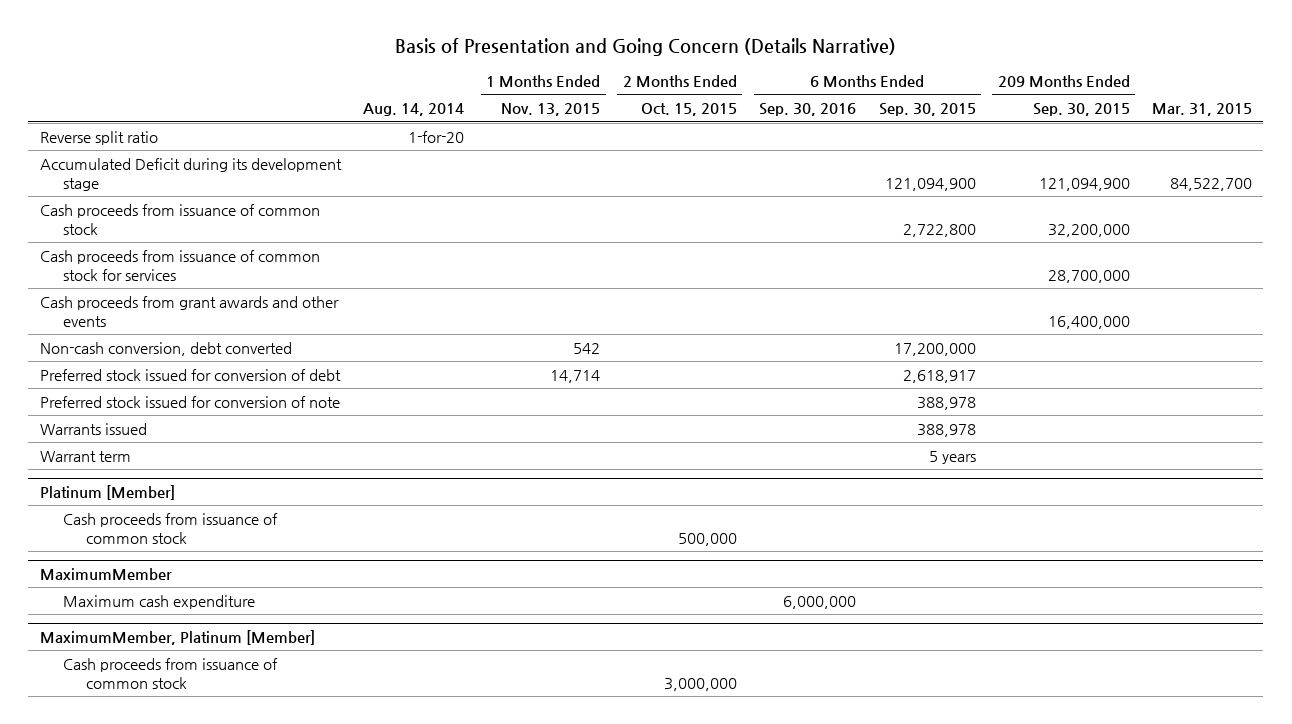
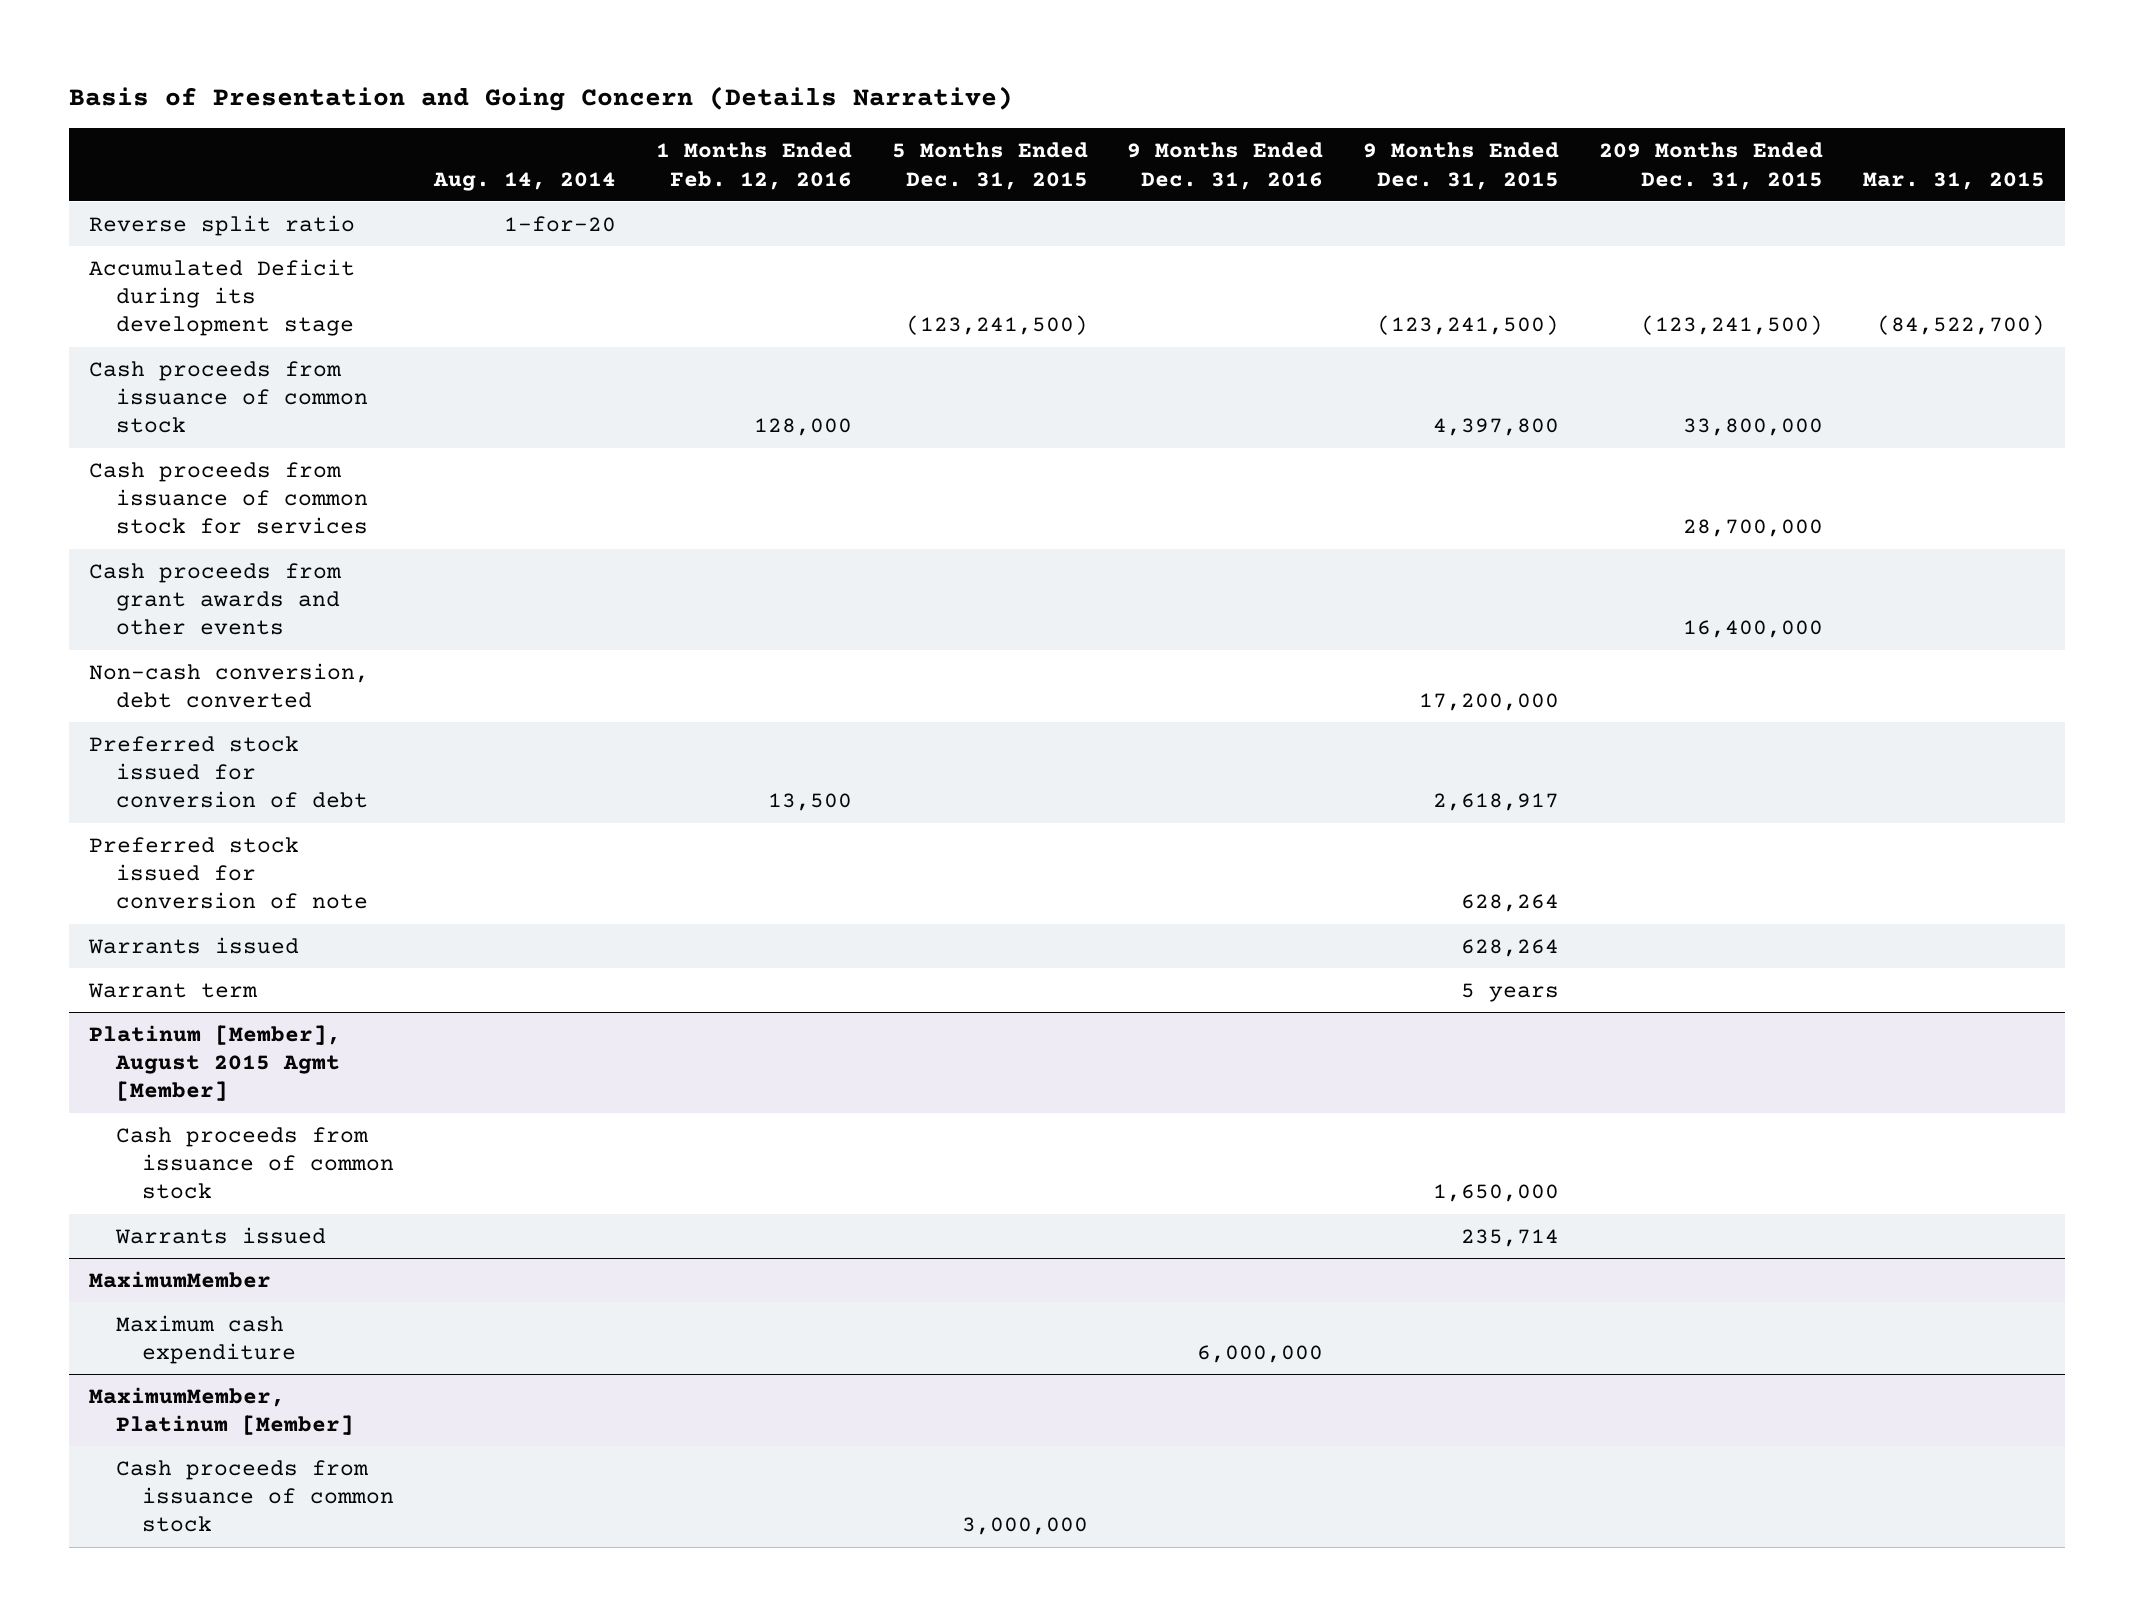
- | Aug. 14, 2014 | 1 Months Ended Nov. 13, 2015 | 2 Months Ended Oct. 15, 2015 | 6 Months Ended Sep. 30, 2016 | 6 Months Ended Sep. 30, 2015 | 209 Months Ended Sep. 30, 2015 | Mar. 31, 2015
+ | Aug. 14, 2014 | 1 Months Ended Feb. 12, 2016 | 5 Months Ended Dec. 31, 2015 | 9 Months Ended Dec. 31, 2016 | 9 Months Ended Dec. 31, 2015 | 209 Months Ended Dec. 31, 2015 | Mar. 31, 2015
- Accumulated Deficit during its development stage | | | | | 121,094,900 | 121,094,900 | 84,522,700
+ Accumulated Deficit during its development stage | | | (123,241,500) | | (123,241,500) | (123,241,500) | (84,522,700)
- Platinum [Member]
+ Platinum [Member], August 2015 Agmt [Member]
+ Warrants issued | | | | | 235,714 | |

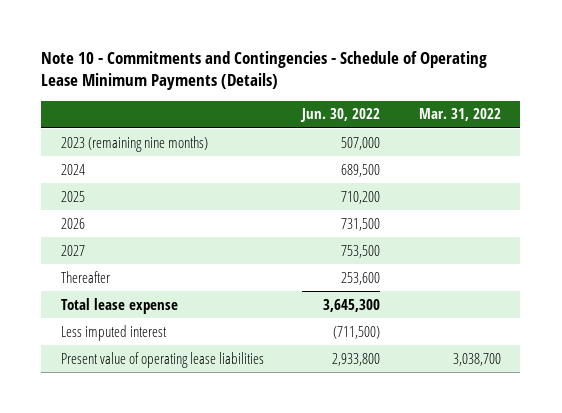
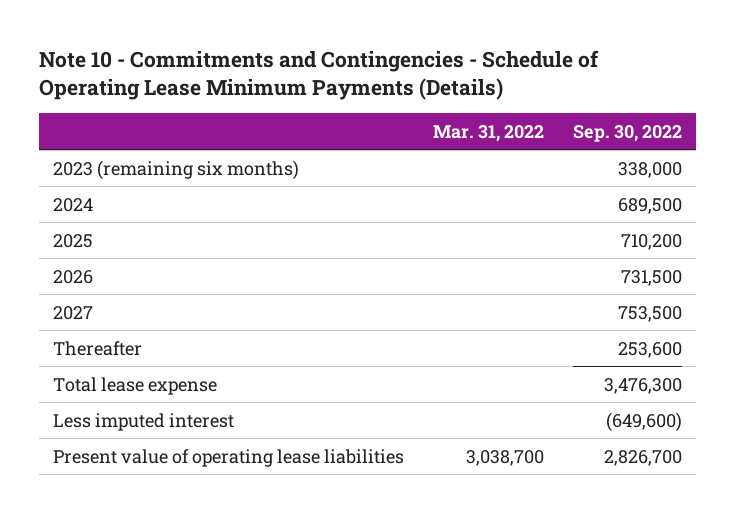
- | Jun. 30, 2022 | Mar. 31, 2022
+ | Mar. 31, 2022 | Sep. 30, 2022
- 2023 (remaining nine months) | 507,000 |
+ 2023 (remaining six months) | | 338,000

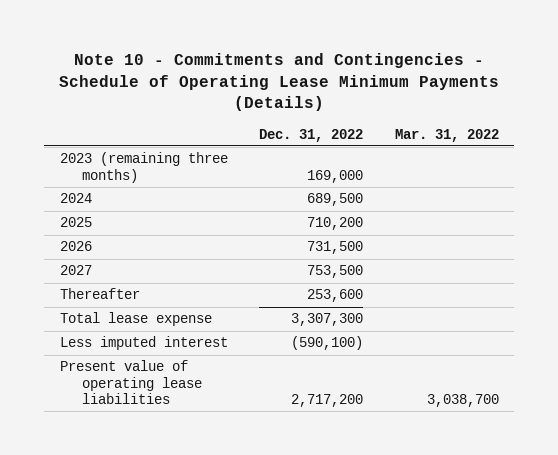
- | Mar. 31, 2022 | Sep. 30, 2022
+ | Dec. 31, 2022 | Mar. 31, 2022
- 2023 (remaining six months) | | 338,000
+ 2023 (remaining three months) | 169,000 |

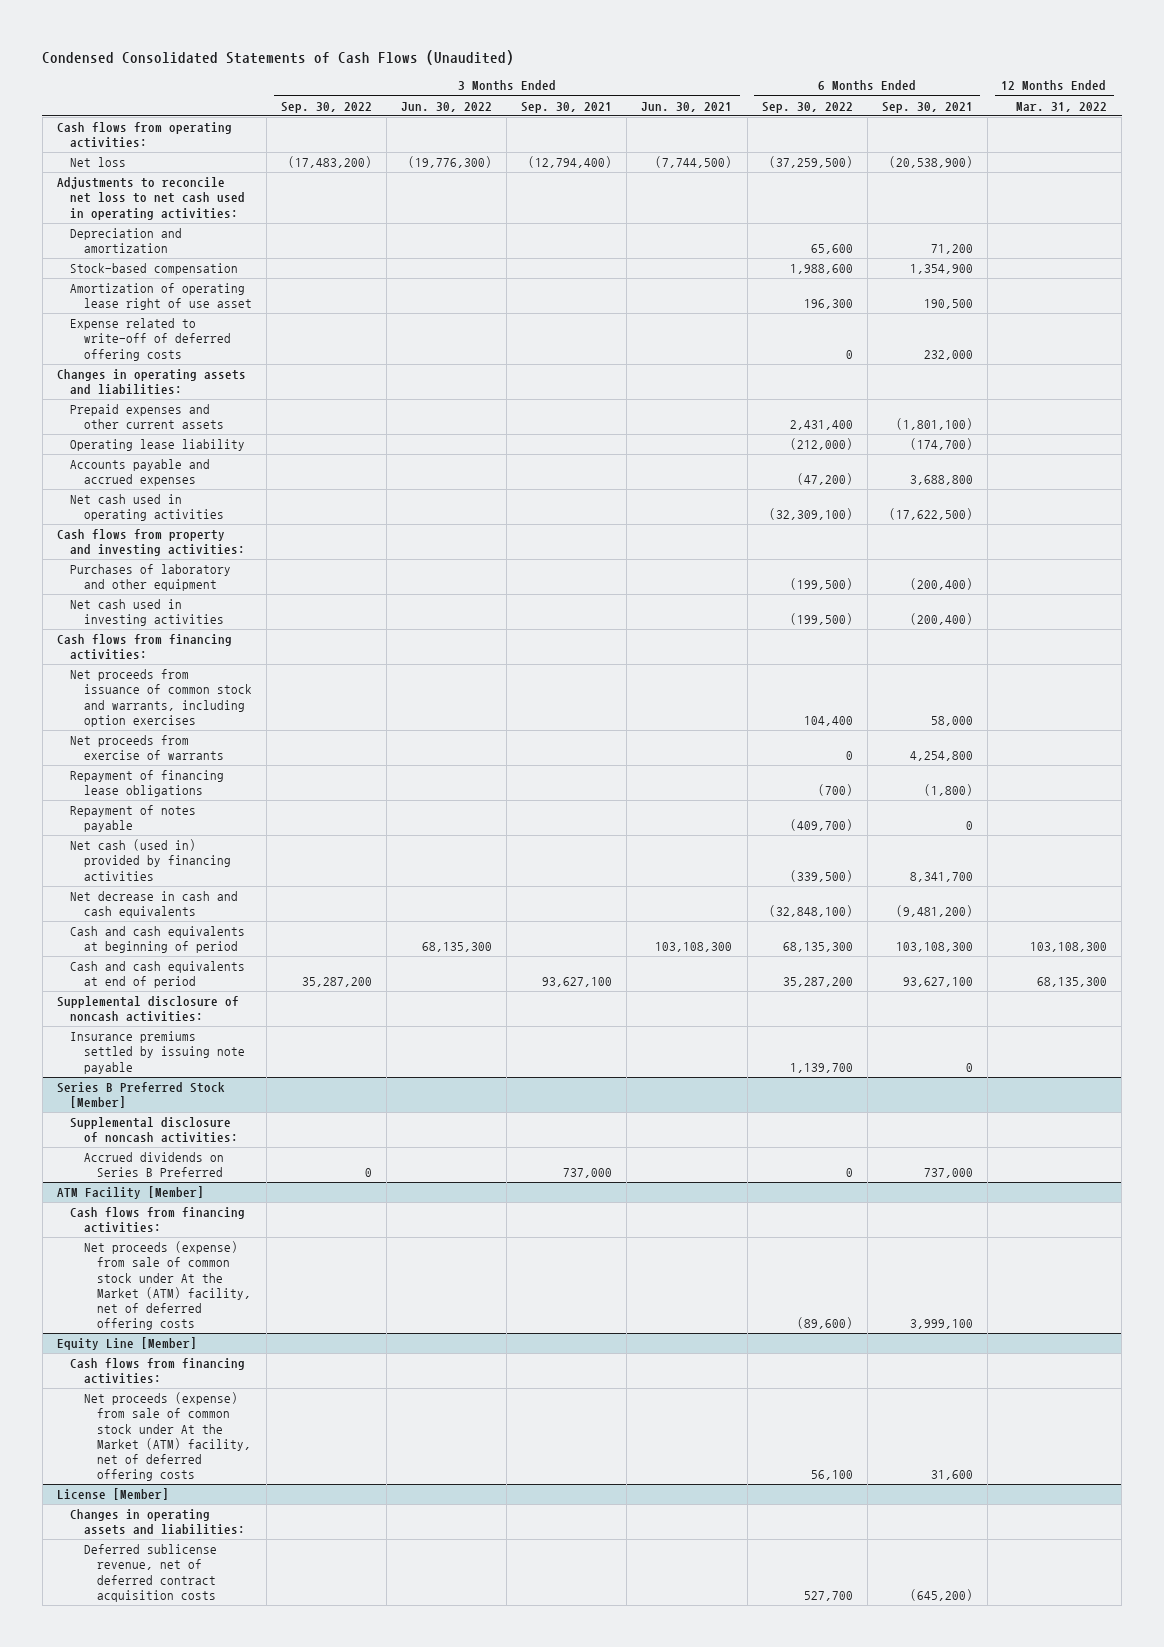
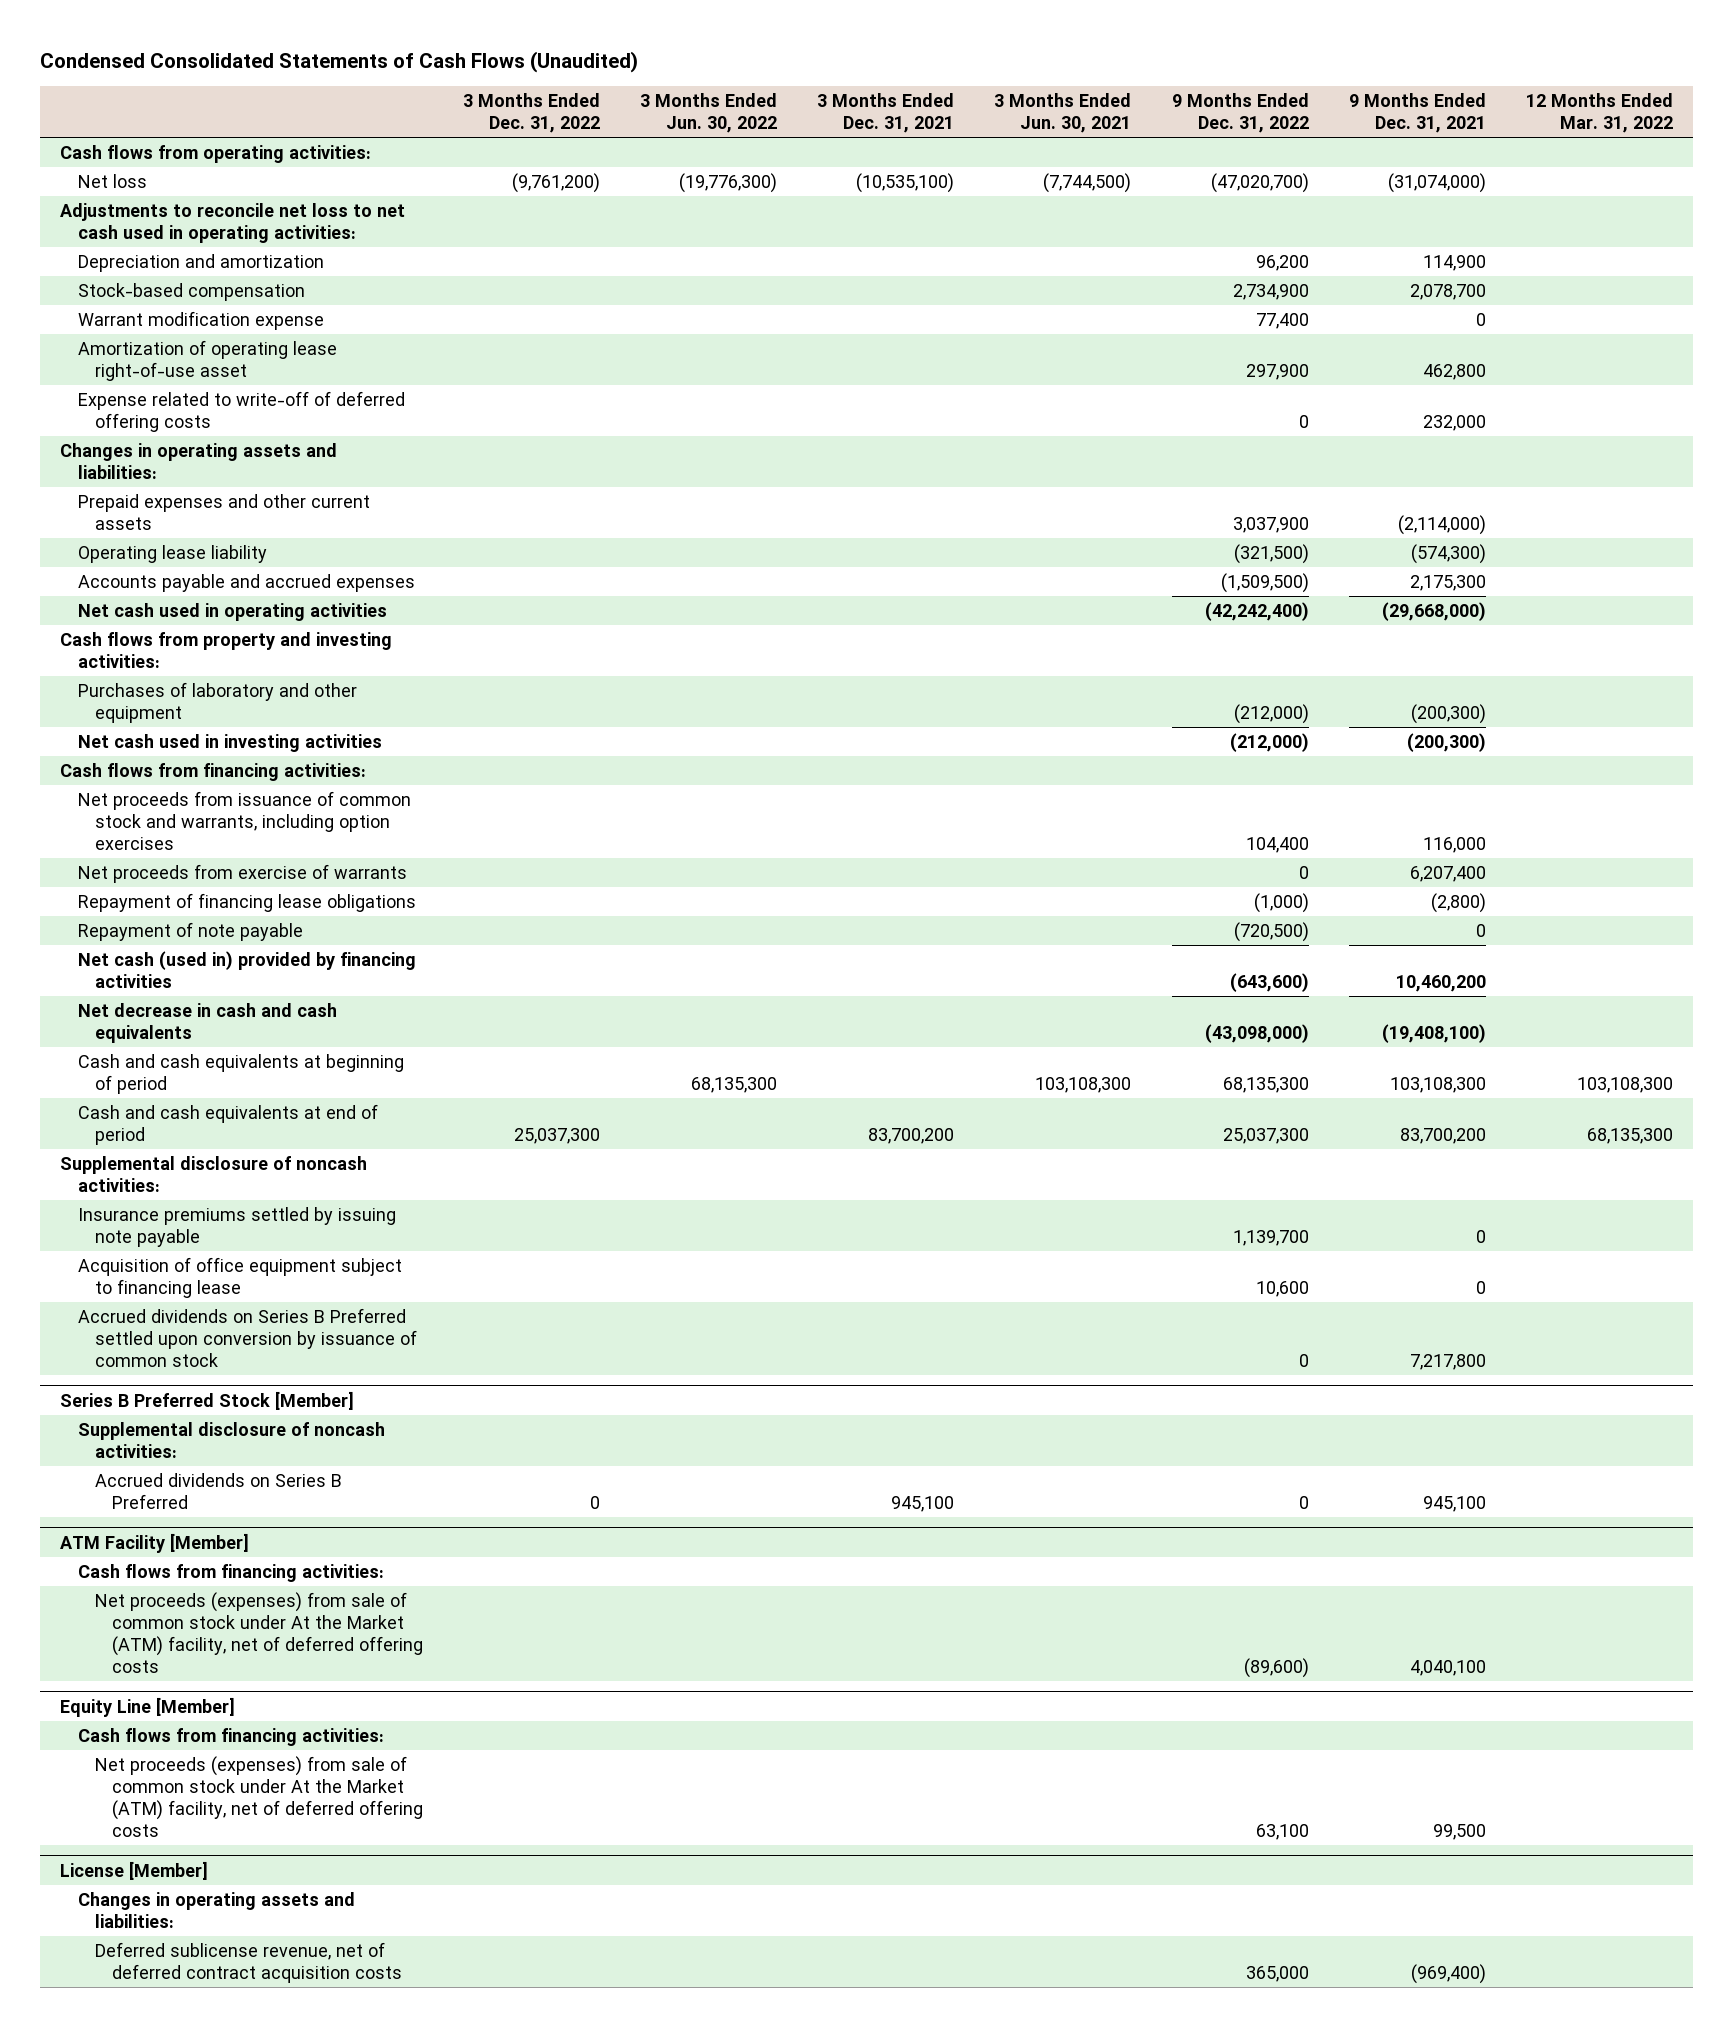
- | 3 Months Ended Sep. 30, 2022 | 3 Months Ended Jun. 30, 2022 | 3 Months Ended Sep. 30, 2021 | 3 Months Ended Jun. 30, 2021 | 6 Months Ended Sep. 30, 2022 | 6 Months Ended Sep. 30, 2021 | 12 Months Ended Mar. 31, 2022
+ | 3 Months Ended Dec. 31, 2022 | 3 Months Ended Jun. 30, 2022 | 3 Months Ended Dec. 31, 2021 | 3 Months Ended Jun. 30, 2021 | 9 Months Ended Dec. 31, 2022 | 9 Months Ended Dec. 31, 2021 | 12 Months Ended Mar. 31, 2022
- Amortization of operating lease right of use asset | | | | | 196,300 | 190,500 |
+ Warrant modification expense | | | | | 77,400 | 0 |
+ Amortization of operating lease right-of-use asset | | | | | 297,900 | 462,800 |
- Repayment of notes payable | | | | | (409,700) | 0 |
+ Repayment of note payable | | | | | (720,500) | 0 |
+ Acquisition of office equipment subject to financing lease | | | | | 10,600 | 0 |
+ Accrued dividends on Series B Preferred settled upon conversion by issuance of common stock | | | | | 0 | 7,217,800 |
@ ATM Facility [Member]
- Net proceeds (expense) from sale of common stock under At the Market (ATM) facility, net of deferred offering costs | | | | | (89,600) | 3,999,100 |
+ Net proceeds (expenses) from sale of common stock under At the Market (ATM) facility, net of deferred offering costs | | | | | (89,600) | 4,040,100 |
@ Equity Line [Member]
- Net proceeds (expense) from sale of common stock under At the Market (ATM) facility, net of deferred offering costs | | | | | 56,100 | 31,600 |
+ Net proceeds (expenses) from sale of common stock under At the Market (ATM) facility, net of deferred offering costs | | | | | 63,100 | 99,500 |

